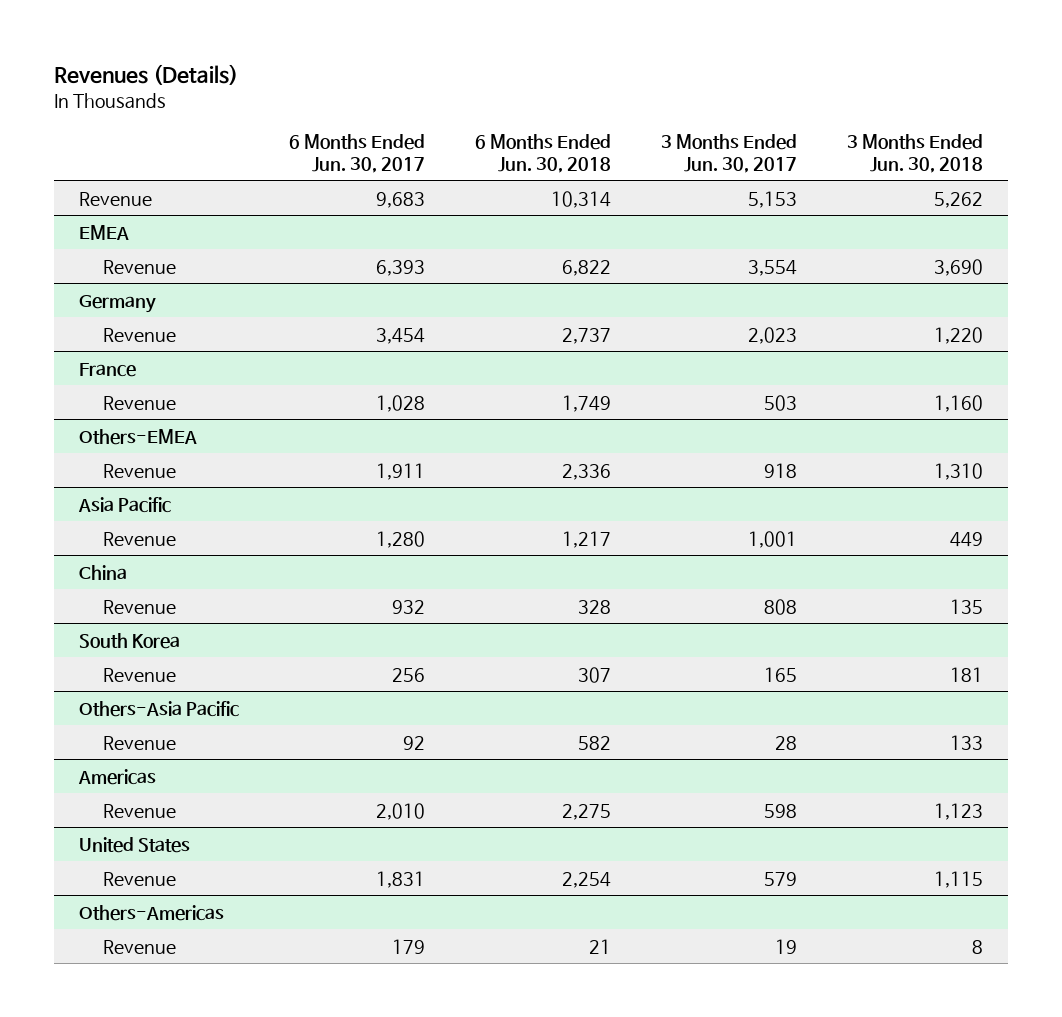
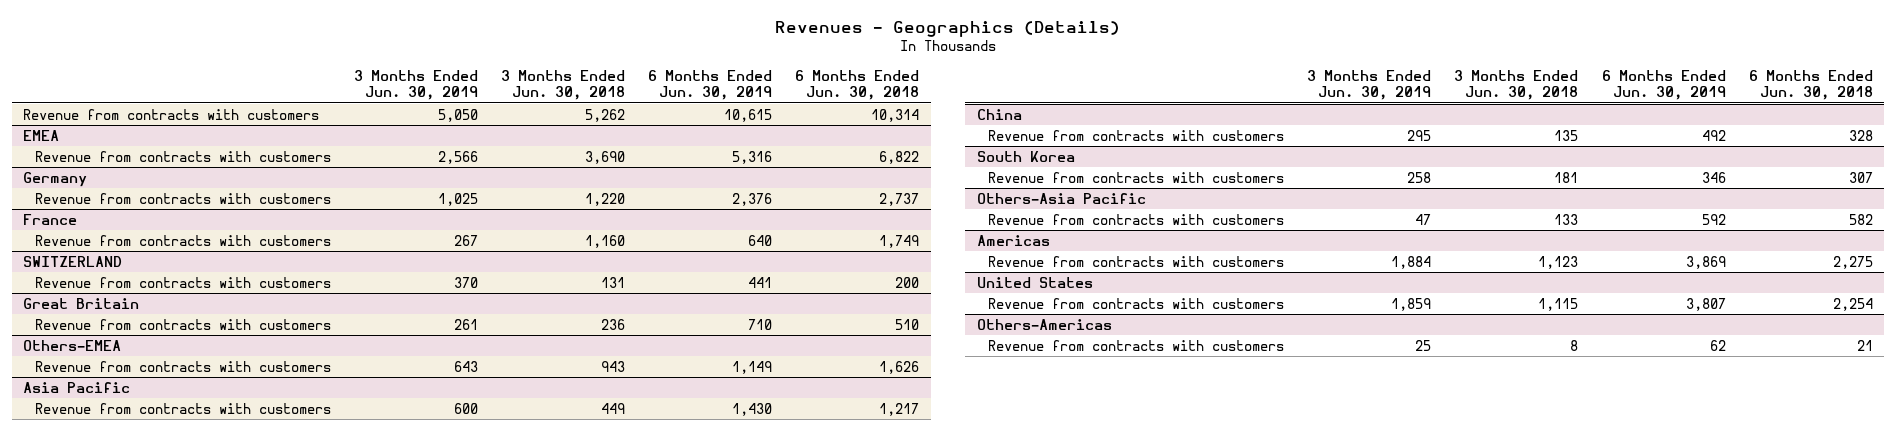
- Revenues (Details)
+ Revenues - Geographics (Details)
- | 6 Months Ended Jun. 30, 2017 | 6 Months Ended Jun. 30, 2018 | 3 Months Ended Jun. 30, 2017 | 3 Months Ended Jun. 30, 2018
+ | 3 Months Ended Jun. 30, 2019 | 3 Months Ended Jun. 30, 2018 | 6 Months Ended Jun. 30, 2019 | 6 Months Ended Jun. 30, 2018
- Revenue | 9,683 | 10,314 | 5,153 | 5,262
+ Revenue from contracts with customers | 5,050 | 5,262 | 10,615 | 10,314
@ EMEA
- Revenue | 6,393 | 6,822 | 3,554 | 3,690
+ Revenue from contracts with customers | 2,566 | 3,690 | 5,316 | 6,822
@ Germany
- Revenue | 3,454 | 2,737 | 2,023 | 1,220
+ Revenue from contracts with customers | 1,025 | 1,220 | 2,376 | 2,737
@ France
- Revenue | 1,028 | 1,749 | 503 | 1,160
+ Revenue from contracts with customers | 267 | 1,160 | 640 | 1,749
+ SWITZERLAND
+ Revenue from contracts with customers | 370 | 131 | 441 | 200
+ Great Britain
+ Revenue from contracts with customers | 261 | 236 | 710 | 510
@ Others-EMEA
- Revenue | 1,911 | 2,336 | 918 | 1,310
+ Revenue from contracts with customers | 643 | 943 | 1,149 | 1,626
@ Asia Pacific
- Revenue | 1,280 | 1,217 | 1,001 | 449
+ Revenue from contracts with customers | 600 | 449 | 1,430 | 1,217
@ China
- Revenue | 932 | 328 | 808 | 135
+ Revenue from contracts with customers | 295 | 135 | 492 | 328
@ South Korea
- Revenue | 256 | 307 | 165 | 181
+ Revenue from contracts with customers | 258 | 181 | 346 | 307
@ Others-Asia Pacific
- Revenue | 92 | 582 | 28 | 133
+ Revenue from contracts with customers | 47 | 133 | 592 | 582
@ Americas
- Revenue | 2,010 | 2,275 | 598 | 1,123
+ Revenue from contracts with customers | 1,884 | 1,123 | 3,869 | 2,275
@ United States
- Revenue | 1,831 | 2,254 | 579 | 1,115
+ Revenue from contracts with customers | 1,859 | 1,115 | 3,807 | 2,254
@ Others-Americas
- Revenue | 179 | 21 | 19 | 8
+ Revenue from contracts with customers | 25 | 8 | 62 | 21

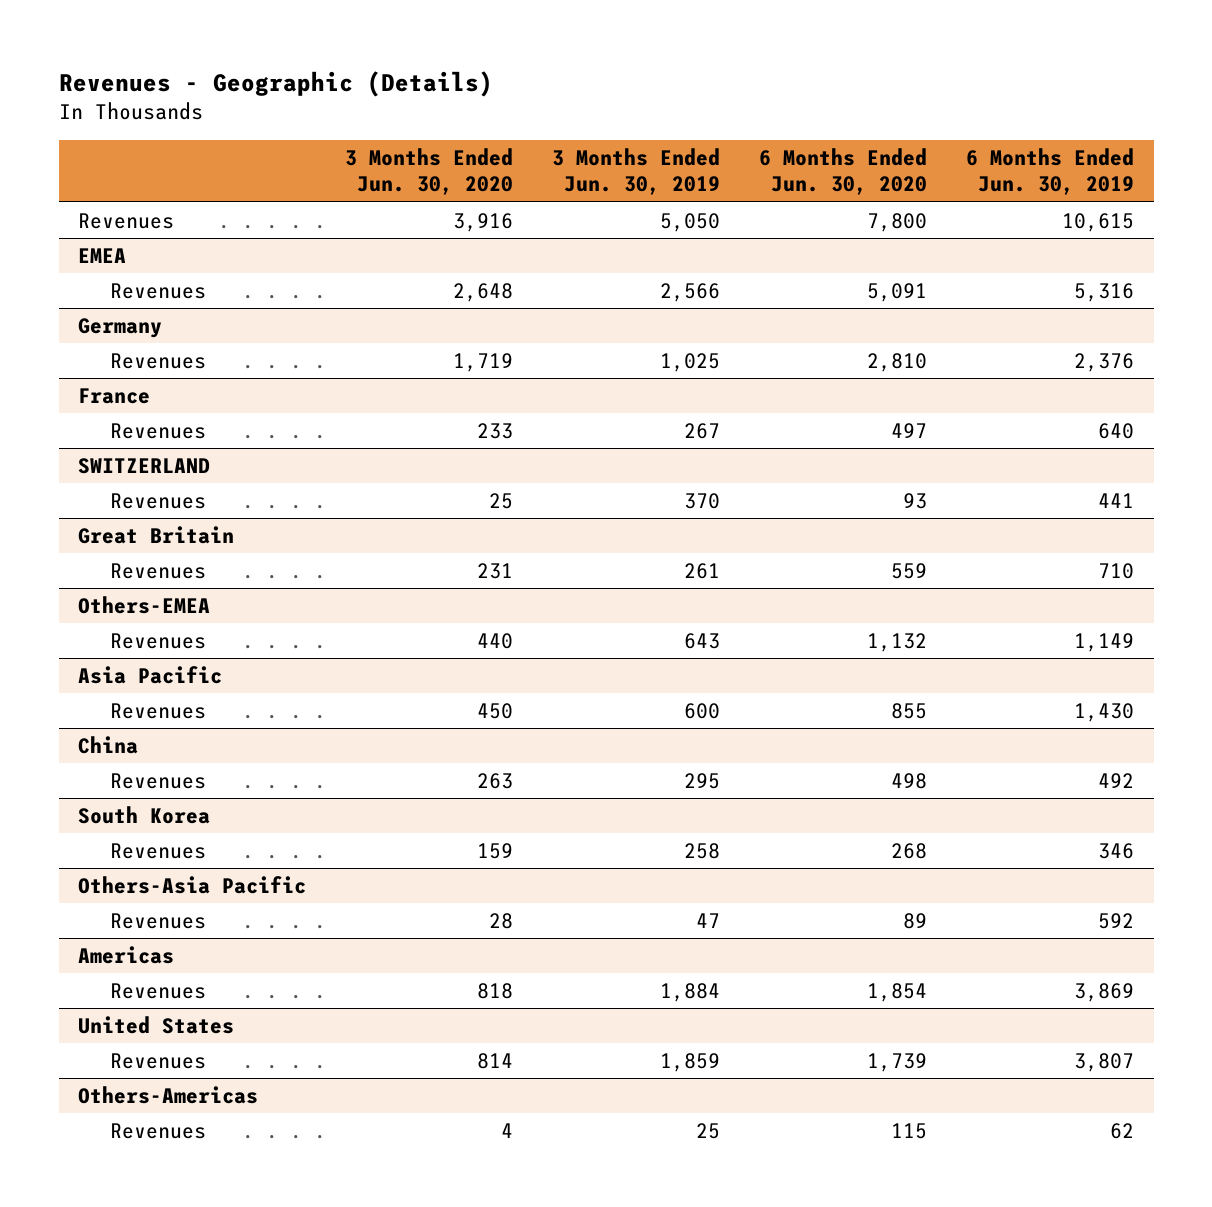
- Revenues - Geographics (Details)
+ Revenues - Geographic (Details)
- | 3 Months Ended Jun. 30, 2019 | 3 Months Ended Jun. 30, 2018 | 6 Months Ended Jun. 30, 2019 | 6 Months Ended Jun. 30, 2018
+ | 3 Months Ended Jun. 30, 2020 | 3 Months Ended Jun. 30, 2019 | 6 Months Ended Jun. 30, 2020 | 6 Months Ended Jun. 30, 2019
- Revenue from contracts with customers | 5,050 | 5,262 | 10,615 | 10,314
+ Revenues | 3,916 | 5,050 | 7,800 | 10,615
@ EMEA
- Revenue from contracts with customers | 2,566 | 3,690 | 5,316 | 6,822
+ Revenues | 2,648 | 2,566 | 5,091 | 5,316
@ Germany
- Revenue from contracts with customers | 1,025 | 1,220 | 2,376 | 2,737
+ Revenues | 1,719 | 1,025 | 2,810 | 2,376
@ France
- Revenue from contracts with customers | 267 | 1,160 | 640 | 1,749
+ Revenues | 233 | 267 | 497 | 640
@ SWITZERLAND
- Revenue from contracts with customers | 370 | 131 | 441 | 200
+ Revenues | 25 | 370 | 93 | 441
@ Great Britain
- Revenue from contracts with customers | 261 | 236 | 710 | 510
+ Revenues | 231 | 261 | 559 | 710
@ Others-EMEA
- Revenue from contracts with customers | 643 | 943 | 1,149 | 1,626
+ Revenues | 440 | 643 | 1,132 | 1,149
@ Asia Pacific
- Revenue from contracts with customers | 600 | 449 | 1,430 | 1,217
+ Revenues | 450 | 600 | 855 | 1,430
@ China
- Revenue from contracts with customers | 295 | 135 | 492 | 328
+ Revenues | 263 | 295 | 498 | 492
@ South Korea
- Revenue from contracts with customers | 258 | 181 | 346 | 307
+ Revenues | 159 | 258 | 268 | 346
@ Others-Asia Pacific
- Revenue from contracts with customers | 47 | 133 | 592 | 582
+ Revenues | 28 | 47 | 89 | 592
@ Americas
- Revenue from contracts with customers | 1,884 | 1,123 | 3,869 | 2,275
+ Revenues | 818 | 1,884 | 1,854 | 3,869
@ United States
- Revenue from contracts with customers | 1,859 | 1,115 | 3,807 | 2,254
+ Revenues | 814 | 1,859 | 1,739 | 3,807
@ Others-Americas
- Revenue from contracts with customers | 25 | 8 | 62 | 21
+ Revenues | 4 | 25 | 115 | 62

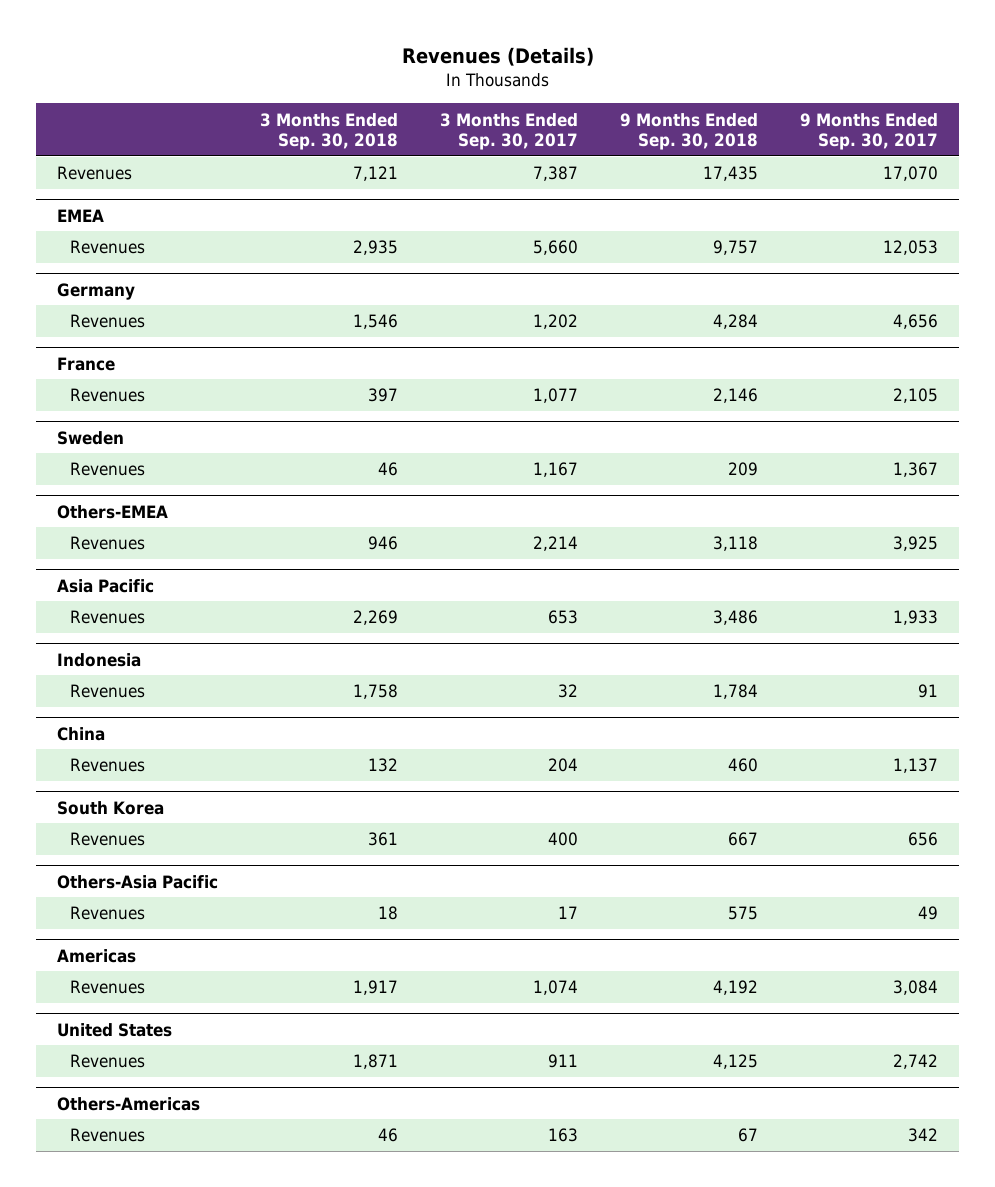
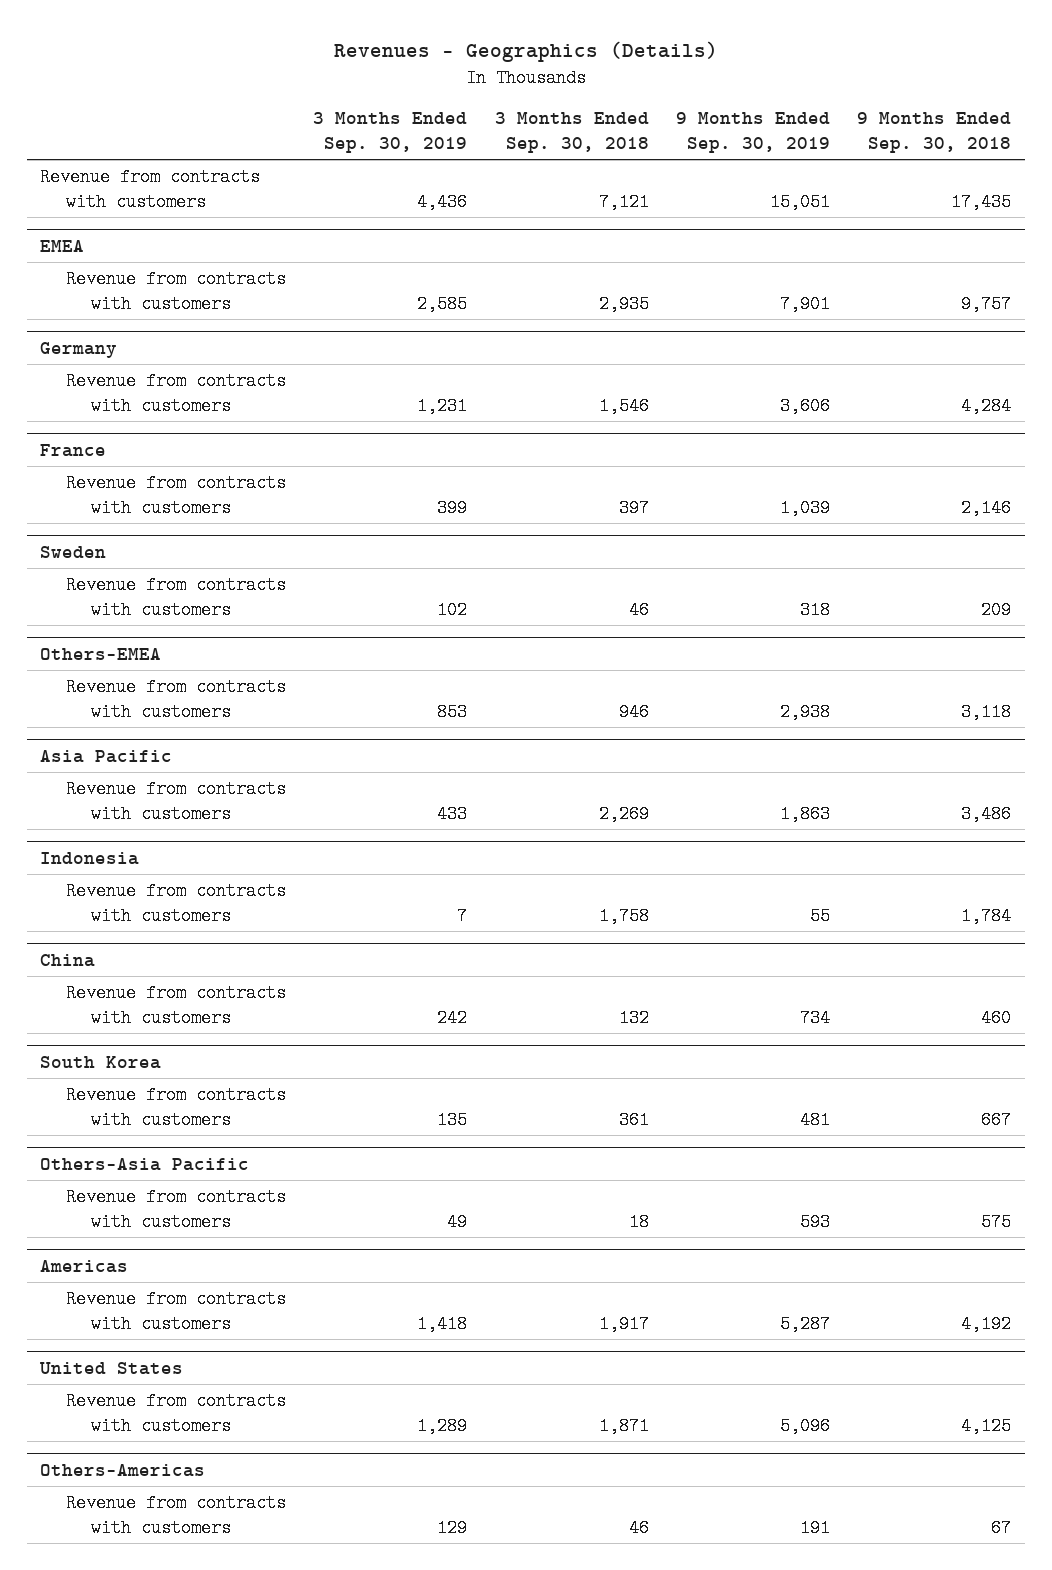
- Revenues (Details)
+ Revenues - Geographics (Details)
- | 3 Months Ended Sep. 30, 2018 | 3 Months Ended Sep. 30, 2017 | 9 Months Ended Sep. 30, 2018 | 9 Months Ended Sep. 30, 2017
+ | 3 Months Ended Sep. 30, 2019 | 3 Months Ended Sep. 30, 2018 | 9 Months Ended Sep. 30, 2019 | 9 Months Ended Sep. 30, 2018
- Revenues | 7,121 | 7,387 | 17,435 | 17,070
+ Revenue from contracts with customers | 4,436 | 7,121 | 15,051 | 17,435
@ EMEA
- Revenues | 2,935 | 5,660 | 9,757 | 12,053
+ Revenue from contracts with customers | 2,585 | 2,935 | 7,901 | 9,757
@ Germany
- Revenues | 1,546 | 1,202 | 4,284 | 4,656
+ Revenue from contracts with customers | 1,231 | 1,546 | 3,606 | 4,284
@ France
- Revenues | 397 | 1,077 | 2,146 | 2,105
+ Revenue from contracts with customers | 399 | 397 | 1,039 | 2,146
@ Sweden
- Revenues | 46 | 1,167 | 209 | 1,367
+ Revenue from contracts with customers | 102 | 46 | 318 | 209
@ Others-EMEA
- Revenues | 946 | 2,214 | 3,118 | 3,925
+ Revenue from contracts with customers | 853 | 946 | 2,938 | 3,118
@ Asia Pacific
- Revenues | 2,269 | 653 | 3,486 | 1,933
+ Revenue from contracts with customers | 433 | 2,269 | 1,863 | 3,486
@ Indonesia
- Revenues | 1,758 | 32 | 1,784 | 91
+ Revenue from contracts with customers | 7 | 1,758 | 55 | 1,784
@ China
- Revenues | 132 | 204 | 460 | 1,137
+ Revenue from contracts with customers | 242 | 132 | 734 | 460
@ South Korea
- Revenues | 361 | 400 | 667 | 656
+ Revenue from contracts with customers | 135 | 361 | 481 | 667
@ Others-Asia Pacific
- Revenues | 18 | 17 | 575 | 49
+ Revenue from contracts with customers | 49 | 18 | 593 | 575
@ Americas
- Revenues | 1,917 | 1,074 | 4,192 | 3,084
+ Revenue from contracts with customers | 1,418 | 1,917 | 5,287 | 4,192
@ United States
- Revenues | 1,871 | 911 | 4,125 | 2,742
+ Revenue from contracts with customers | 1,289 | 1,871 | 5,096 | 4,125
@ Others-Americas
- Revenues | 46 | 163 | 67 | 342
+ Revenue from contracts with customers | 129 | 46 | 191 | 67

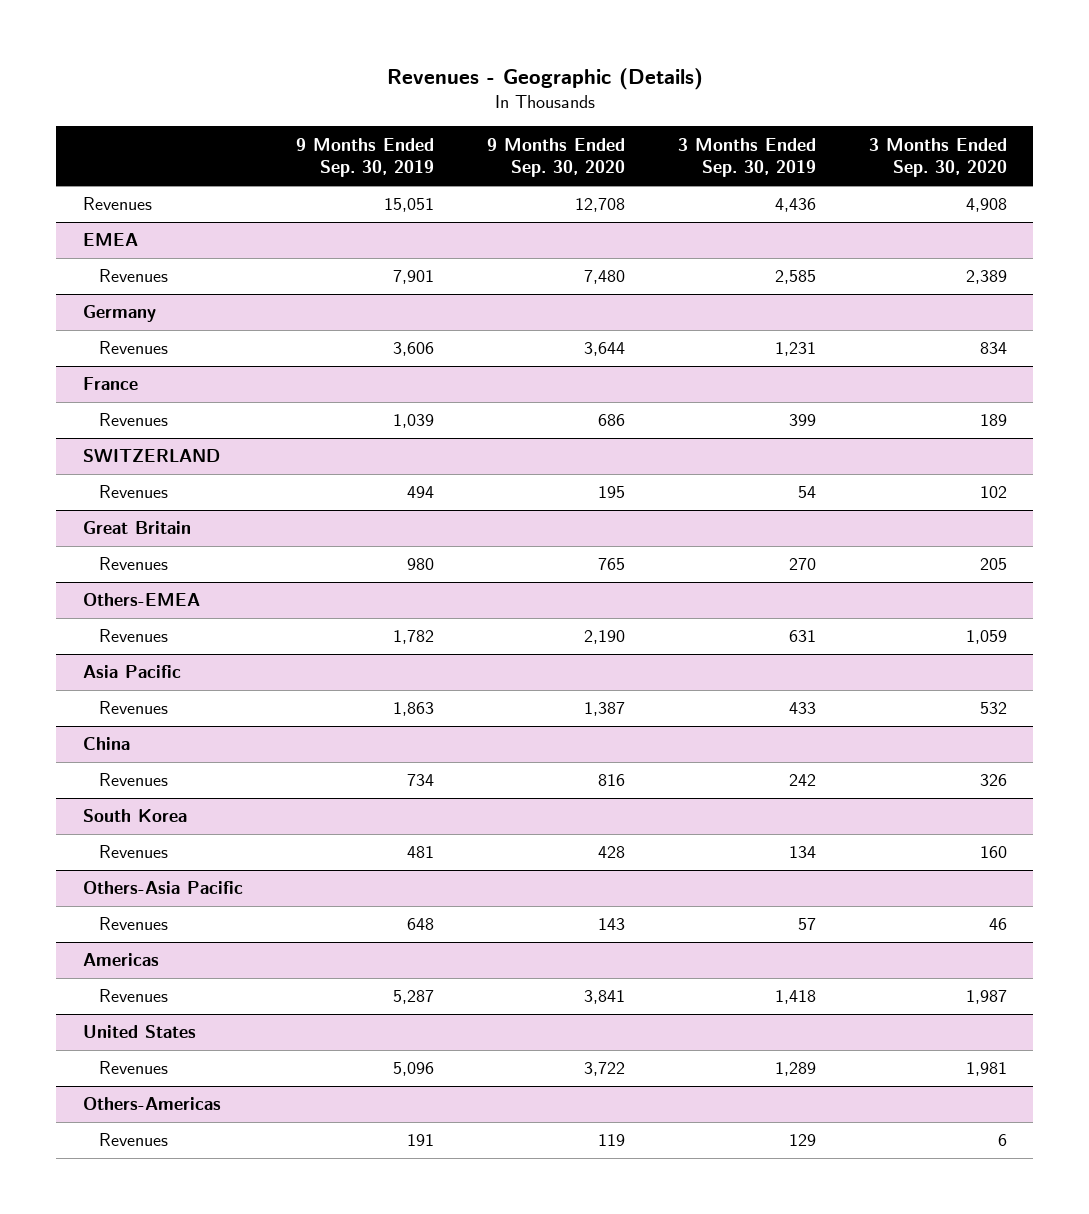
- Revenues - Geographics (Details)
+ Revenues - Geographic (Details)
- | 3 Months Ended Sep. 30, 2019 | 3 Months Ended Sep. 30, 2018 | 9 Months Ended Sep. 30, 2019 | 9 Months Ended Sep. 30, 2018
+ | 9 Months Ended Sep. 30, 2019 | 9 Months Ended Sep. 30, 2020 | 3 Months Ended Sep. 30, 2019 | 3 Months Ended Sep. 30, 2020
- Revenue from contracts with customers | 4,436 | 7,121 | 15,051 | 17,435
+ Revenues | 15,051 | 12,708 | 4,436 | 4,908
@ EMEA
- Revenue from contracts with customers | 2,585 | 2,935 | 7,901 | 9,757
+ Revenues | 7,901 | 7,480 | 2,585 | 2,389
@ Germany
- Revenue from contracts with customers | 1,231 | 1,546 | 3,606 | 4,284
+ Revenues | 3,606 | 3,644 | 1,231 | 834
@ France
- Revenue from contracts with customers | 399 | 397 | 1,039 | 2,146
- Sweden
- Revenue from contracts with customers | 102 | 46 | 318 | 209
@ France
+ Revenues | 1,039 | 686 | 399 | 189
+ SWITZERLAND
+ Revenues | 494 | 195 | 54 | 102
+ Great Britain
+ Revenues | 980 | 765 | 270 | 205
@ Others-EMEA
- Revenue from contracts with customers | 853 | 946 | 2,938 | 3,118
+ Revenues | 1,782 | 2,190 | 631 | 1,059
@ Asia Pacific
- Revenue from contracts with customers | 433 | 2,269 | 1,863 | 3,486
- Indonesia
- Revenue from contracts with customers | 7 | 1,758 | 55 | 1,784
@ Asia Pacific
+ Revenues | 1,863 | 1,387 | 433 | 532
@ China
- Revenue from contracts with customers | 242 | 132 | 734 | 460
+ Revenues | 734 | 816 | 242 | 326
@ South Korea
- Revenue from contracts with customers | 135 | 361 | 481 | 667
+ Revenues | 481 | 428 | 134 | 160
@ Others-Asia Pacific
- Revenue from contracts with customers | 49 | 18 | 593 | 575
+ Revenues | 648 | 143 | 57 | 46
@ Americas
- Revenue from contracts with customers | 1,418 | 1,917 | 5,287 | 4,192
+ Revenues | 5,287 | 3,841 | 1,418 | 1,987
@ United States
- Revenue from contracts with customers | 1,289 | 1,871 | 5,096 | 4,125
+ Revenues | 5,096 | 3,722 | 1,289 | 1,981
@ Others-Americas
- Revenue from contracts with customers | 129 | 46 | 191 | 67
+ Revenues | 191 | 119 | 129 | 6

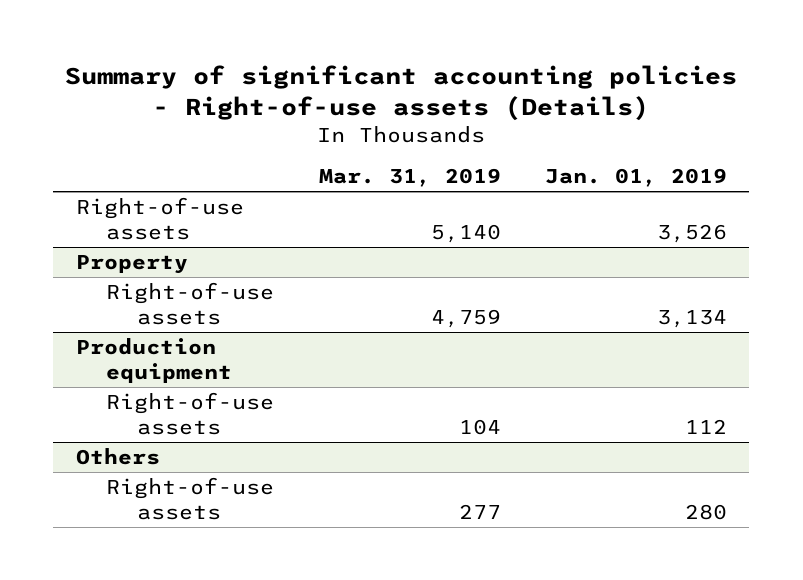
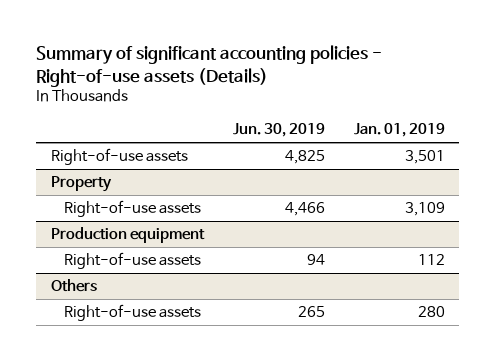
- | Mar. 31, 2019 | Jan. 01, 2019
+ | Jun. 30, 2019 | Jan. 01, 2019
- Right-of-use assets | 5,140 | 3,526
+ Right-of-use assets | 4,825 | 3,501
@ Property
- Right-of-use assets | 4,759 | 3,134
+ Right-of-use assets | 4,466 | 3,109

